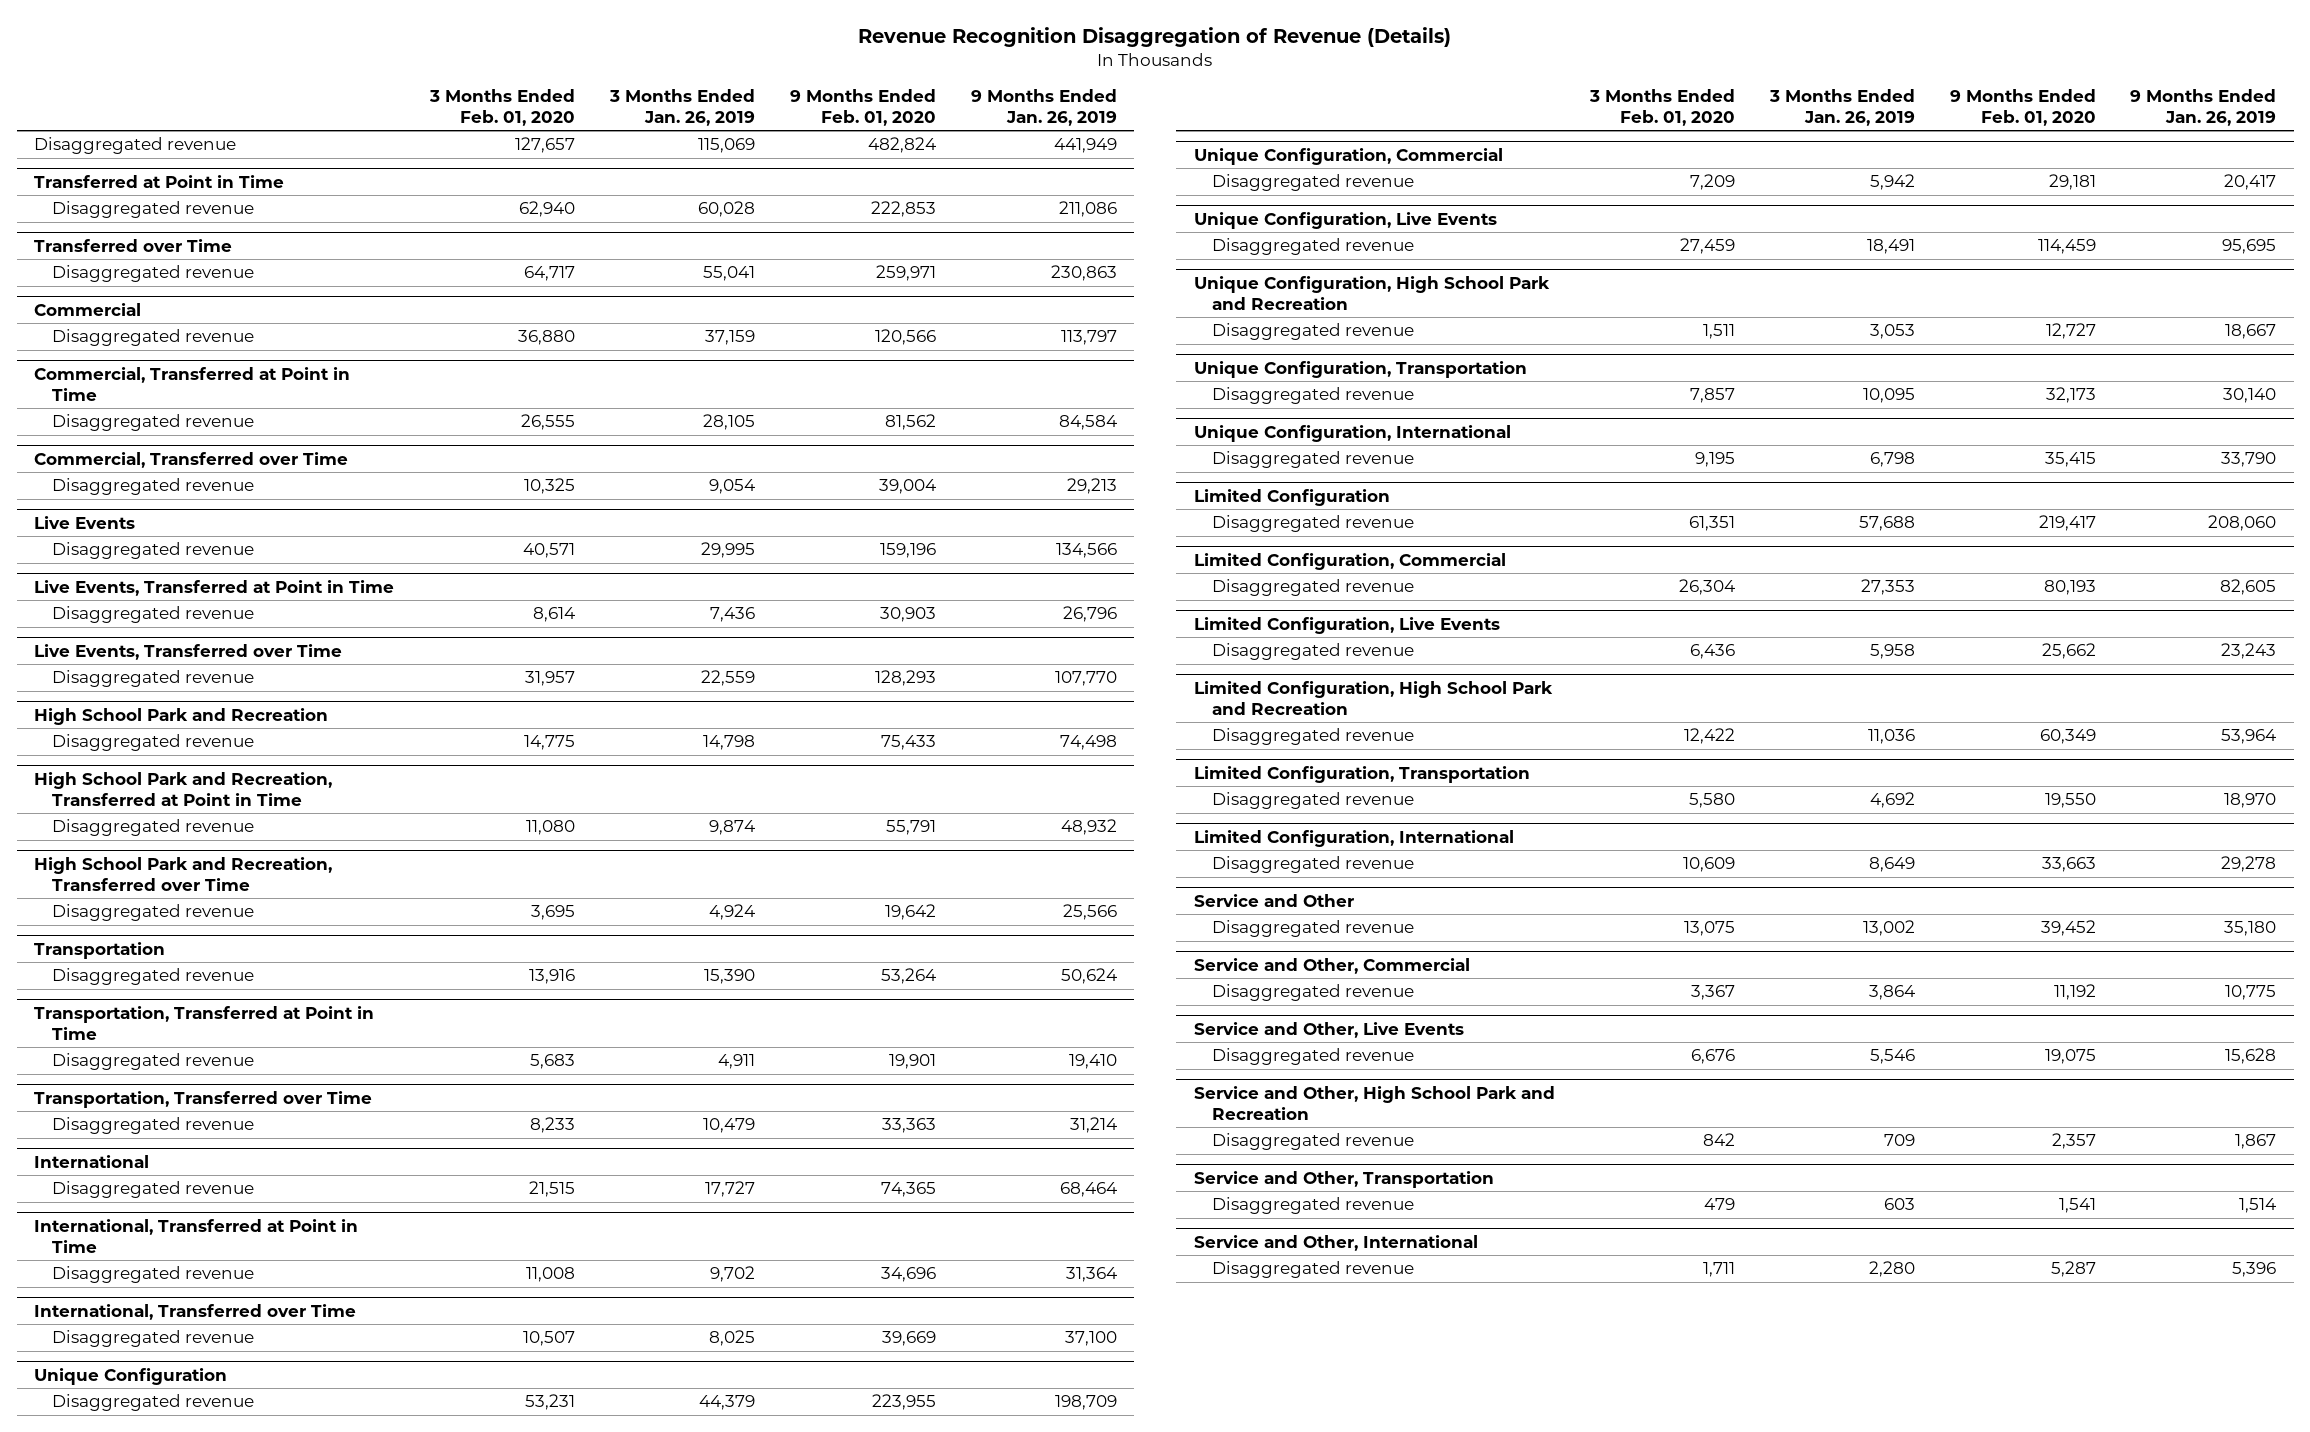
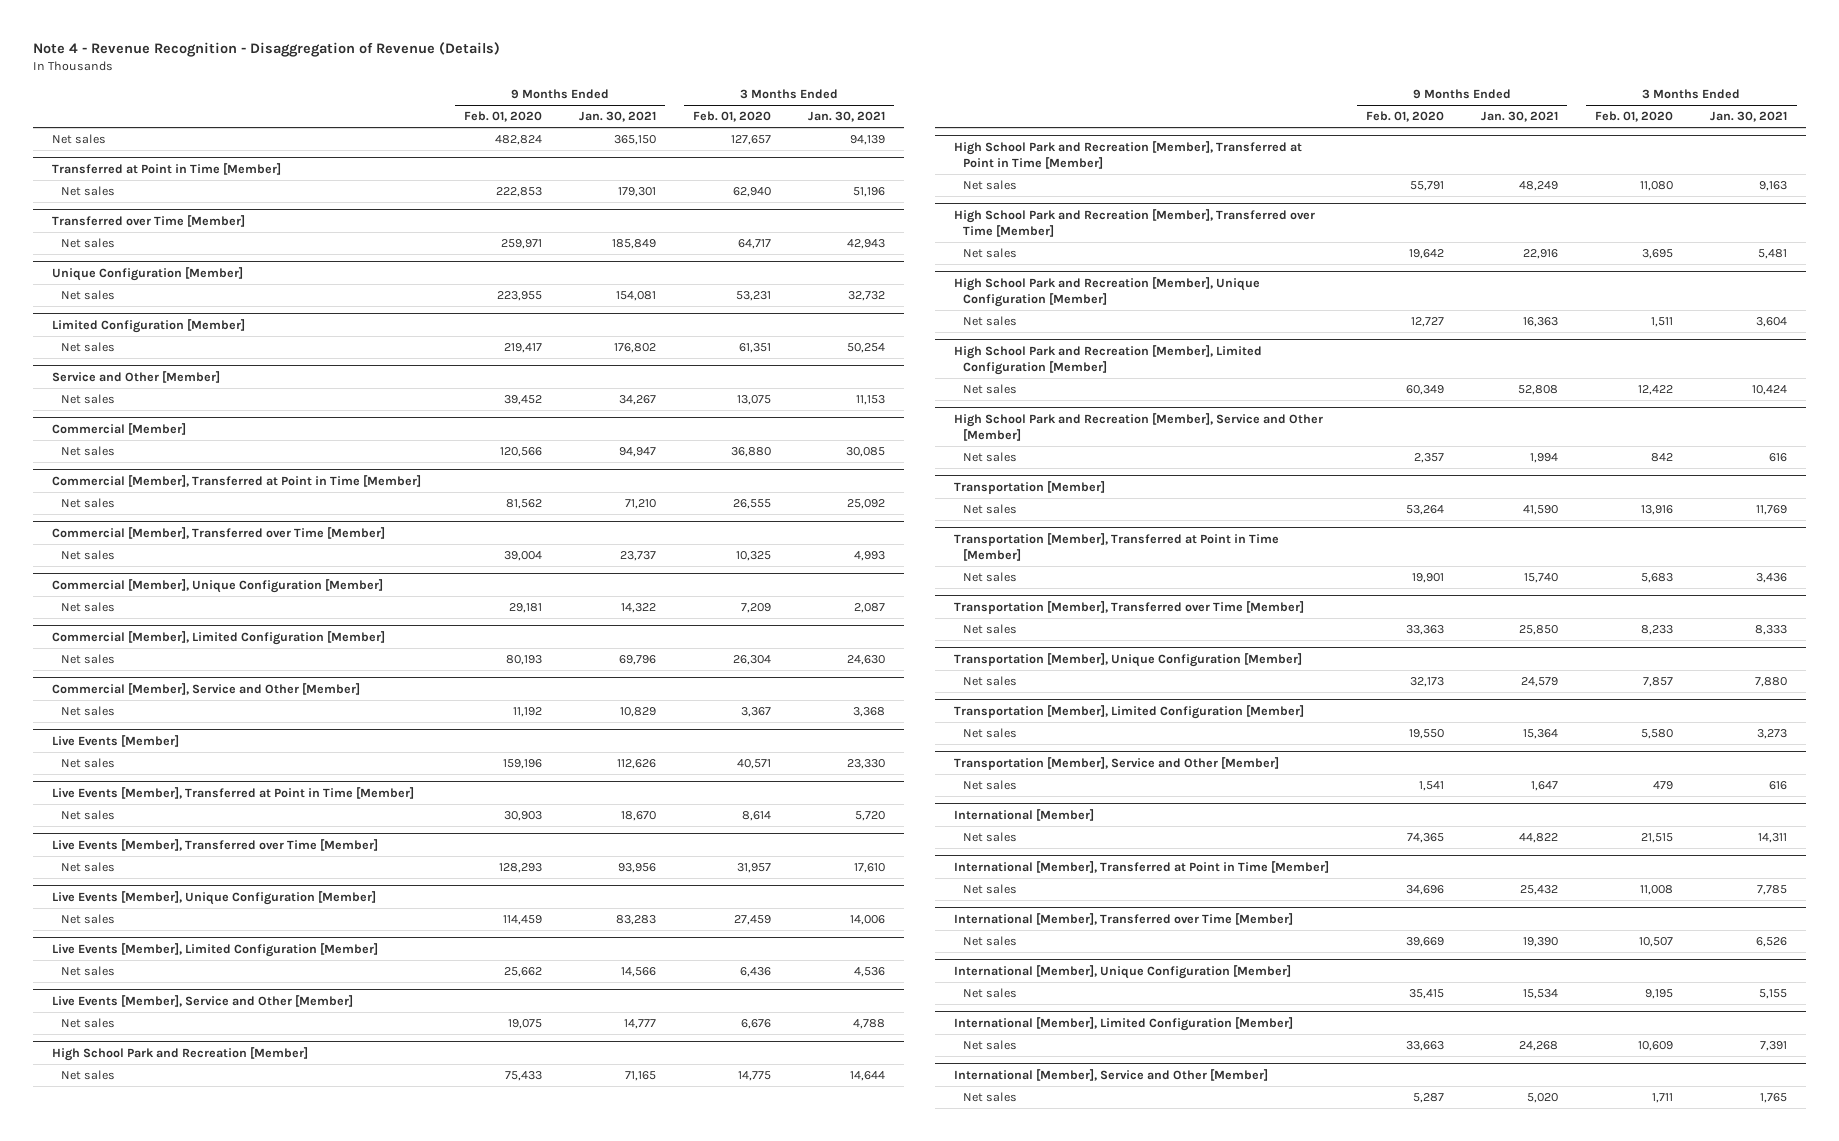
- Revenue Recognition Disaggregation of Revenue (Details)
+ Note 4 - Revenue Recognition - Disaggregation of Revenue (Details)
- | 3 Months Ended Feb. 01, 2020 | 3 Months Ended Jan. 26, 2019 | 9 Months Ended Feb. 01, 2020 | 9 Months Ended Jan. 26, 2019
+ | 9 Months Ended Feb. 01, 2020 | 9 Months Ended Jan. 30, 2021 | 3 Months Ended Feb. 01, 2020 | 3 Months Ended Jan. 30, 2021
- Disaggregated revenue | 127,657 | 115,069 | 482,824 | 441,949
- Transferred at Point in Time
- Disaggregated revenue | 62,940 | 60,028 | 222,853 | 211,086
- Transferred over Time
- Disaggregated revenue | 64,717 | 55,041 | 259,971 | 230,863
- Commercial
- Disaggregated revenue | 36,880 | 37,159 | 120,566 | 113,797
- Commercial, Transferred at Point in Time
- Disaggregated revenue | 26,555 | 28,105 | 81,562 | 84,584
- Commercial, Transferred over Time
- Disaggregated revenue | 10,325 | 9,054 | 39,004 | 29,213
- Live Events
- Disaggregated revenue | 40,571 | 29,995 | 159,196 | 134,566
- Live Events, Transferred at Point in Time
- Disaggregated revenue | 8,614 | 7,436 | 30,903 | 26,796
- Live Events, Transferred over Time
- Disaggregated revenue | 31,957 | 22,559 | 128,293 | 107,770
- High School Park and Recreation
- Disaggregated revenue | 14,775 | 14,798 | 75,433 | 74,498
- High School Park and Recreation, Transferred at Point in Time
- Disaggregated revenue | 11,080 | 9,874 | 55,791 | 48,932
- High School Park and Recreation, Transferred over Time
- Disaggregated revenue | 3,695 | 4,924 | 19,642 | 25,566
- Transportation
- Disaggregated revenue | 13,916 | 15,390 | 53,264 | 50,624
- Transportation, Transferred at Point in Time
- Disaggregated revenue | 5,683 | 4,911 | 19,901 | 19,410
- Transportation, Transferred over Time
- Disaggregated revenue | 8,233 | 10,479 | 33,363 | 31,214
- International
- Disaggregated revenue | 21,515 | 17,727 | 74,365 | 68,464
- International, Transferred at Point in Time
- Disaggregated revenue | 11,008 | 9,702 | 34,696 | 31,364
- International, Transferred over Time
- Disaggregated revenue | 10,507 | 8,025 | 39,669 | 37,100
- Unique Configuration
- Disaggregated revenue | 53,231 | 44,379 | 223,955 | 198,709
- Unique Configuration, Commercial
- Disaggregated revenue | 7,209 | 5,942 | 29,181 | 20,417
- Unique Configuration, Live Events
- Disaggregated revenue | 27,459 | 18,491 | 114,459 | 95,695
- Unique Configuration, High School Park and Recreation
- Disaggregated revenue | 1,511 | 3,053 | 12,727 | 18,667
- Unique Configuration, Transportation
- Disaggregated revenue | 7,857 | 10,095 | 32,173 | 30,140
- Unique Configuration, International
- Disaggregated revenue | 9,195 | 6,798 | 35,415 | 33,790
- Limited Configuration
- Disaggregated revenue | 61,351 | 57,688 | 219,417 | 208,060
- Limited Configuration, Commercial
- Disaggregated revenue | 26,304 | 27,353 | 80,193 | 82,605
- Limited Configuration, Live Events
- Disaggregated revenue | 6,436 | 5,958 | 25,662 | 23,243
- Limited Configuration, High School Park and Recreation
- Disaggregated revenue | 12,422 | 11,036 | 60,349 | 53,964
- Limited Configuration, Transportation
- Disaggregated revenue | 5,580 | 4,692 | 19,550 | 18,970
- Limited Configuration, International
- Disaggregated revenue | 10,609 | 8,649 | 33,663 | 29,278
- Service and Other
- Disaggregated revenue | 13,075 | 13,002 | 39,452 | 35,180
- Service and Other, Commercial
- Disaggregated revenue | 3,367 | 3,864 | 11,192 | 10,775
- Service and Other, Live Events
- Disaggregated revenue | 6,676 | 5,546 | 19,075 | 15,628
- Service and Other, High School Park and Recreation
- Disaggregated revenue | 842 | 709 | 2,357 | 1,867
- Service and Other, Transportation
- Disaggregated revenue | 479 | 603 | 1,541 | 1,514
- Service and Other, International
- Disaggregated revenue | 1,711 | 2,280 | 5,287 | 5,396
+ Net sales | 482,824 | 365,150 | 127,657 | 94,139
+ Transferred at Point in Time [Member]
+ Net sales | 222,853 | 179,301 | 62,940 | 51,196
+ Transferred over Time [Member]
+ Net sales | 259,971 | 185,849 | 64,717 | 42,943
+ Unique Configuration [Member]
+ Net sales | 223,955 | 154,081 | 53,231 | 32,732
+ Limited Configuration [Member]
+ Net sales | 219,417 | 176,802 | 61,351 | 50,254
+ Service and Other [Member]
+ Net sales | 39,452 | 34,267 | 13,075 | 11,153
+ Commercial [Member]
+ Net sales | 120,566 | 94,947 | 36,880 | 30,085
+ Commercial [Member], Transferred at Point in Time [Member]
+ Net sales | 81,562 | 71,210 | 26,555 | 25,092
+ Commercial [Member], Transferred over Time [Member]
+ Net sales | 39,004 | 23,737 | 10,325 | 4,993
+ Commercial [Member], Unique Configuration [Member]
+ Net sales | 29,181 | 14,322 | 7,209 | 2,087
+ Commercial [Member], Limited Configuration [Member]
+ Net sales | 80,193 | 69,796 | 26,304 | 24,630
+ Commercial [Member], Service and Other [Member]
+ Net sales | 11,192 | 10,829 | 3,367 | 3,368
+ Live Events [Member]
+ Net sales | 159,196 | 112,626 | 40,571 | 23,330
+ Live Events [Member], Transferred at Point in Time [Member]
+ Net sales | 30,903 | 18,670 | 8,614 | 5,720
+ Live Events [Member], Transferred over Time [Member]
+ Net sales | 128,293 | 93,956 | 31,957 | 17,610
+ Live Events [Member], Unique Configuration [Member]
+ Net sales | 114,459 | 83,283 | 27,459 | 14,006
+ Live Events [Member], Limited Configuration [Member]
+ Net sales | 25,662 | 14,566 | 6,436 | 4,536
+ Live Events [Member], Service and Other [Member]
+ Net sales | 19,075 | 14,777 | 6,676 | 4,788
+ High School Park and Recreation [Member]
+ Net sales | 75,433 | 71,165 | 14,775 | 14,644
+ High School Park and Recreation [Member], Transferred at Point in Time [Member]
+ Net sales | 55,791 | 48,249 | 11,080 | 9,163
+ High School Park and Recreation [Member], Transferred over Time [Member]
+ Net sales | 19,642 | 22,916 | 3,695 | 5,481
+ High School Park and Recreation [Member], Unique Configuration [Member]
+ Net sales | 12,727 | 16,363 | 1,511 | 3,604
+ High School Park and Recreation [Member], Limited Configuration [Member]
+ Net sales | 60,349 | 52,808 | 12,422 | 10,424
+ High School Park and Recreation [Member], Service and Other [Member]
+ Net sales | 2,357 | 1,994 | 842 | 616
+ Transportation [Member]
+ Net sales | 53,264 | 41,590 | 13,916 | 11,769
+ Transportation [Member], Transferred at Point in Time [Member]
+ Net sales | 19,901 | 15,740 | 5,683 | 3,436
+ Transportation [Member], Transferred over Time [Member]
+ Net sales | 33,363 | 25,850 | 8,233 | 8,333
+ Transportation [Member], Unique Configuration [Member]
+ Net sales | 32,173 | 24,579 | 7,857 | 7,880
+ Transportation [Member], Limited Configuration [Member]
+ Net sales | 19,550 | 15,364 | 5,580 | 3,273
+ Transportation [Member], Service and Other [Member]
+ Net sales | 1,541 | 1,647 | 479 | 616
+ International [Member]
+ Net sales | 74,365 | 44,822 | 21,515 | 14,311
+ International [Member], Transferred at Point in Time [Member]
+ Net sales | 34,696 | 25,432 | 11,008 | 7,785
+ International [Member], Transferred over Time [Member]
+ Net sales | 39,669 | 19,390 | 10,507 | 6,526
+ International [Member], Unique Configuration [Member]
+ Net sales | 35,415 | 15,534 | 9,195 | 5,155
+ International [Member], Limited Configuration [Member]
+ Net sales | 33,663 | 24,268 | 10,609 | 7,391
+ International [Member], Service and Other [Member]
+ Net sales | 5,287 | 5,020 | 1,711 | 1,765

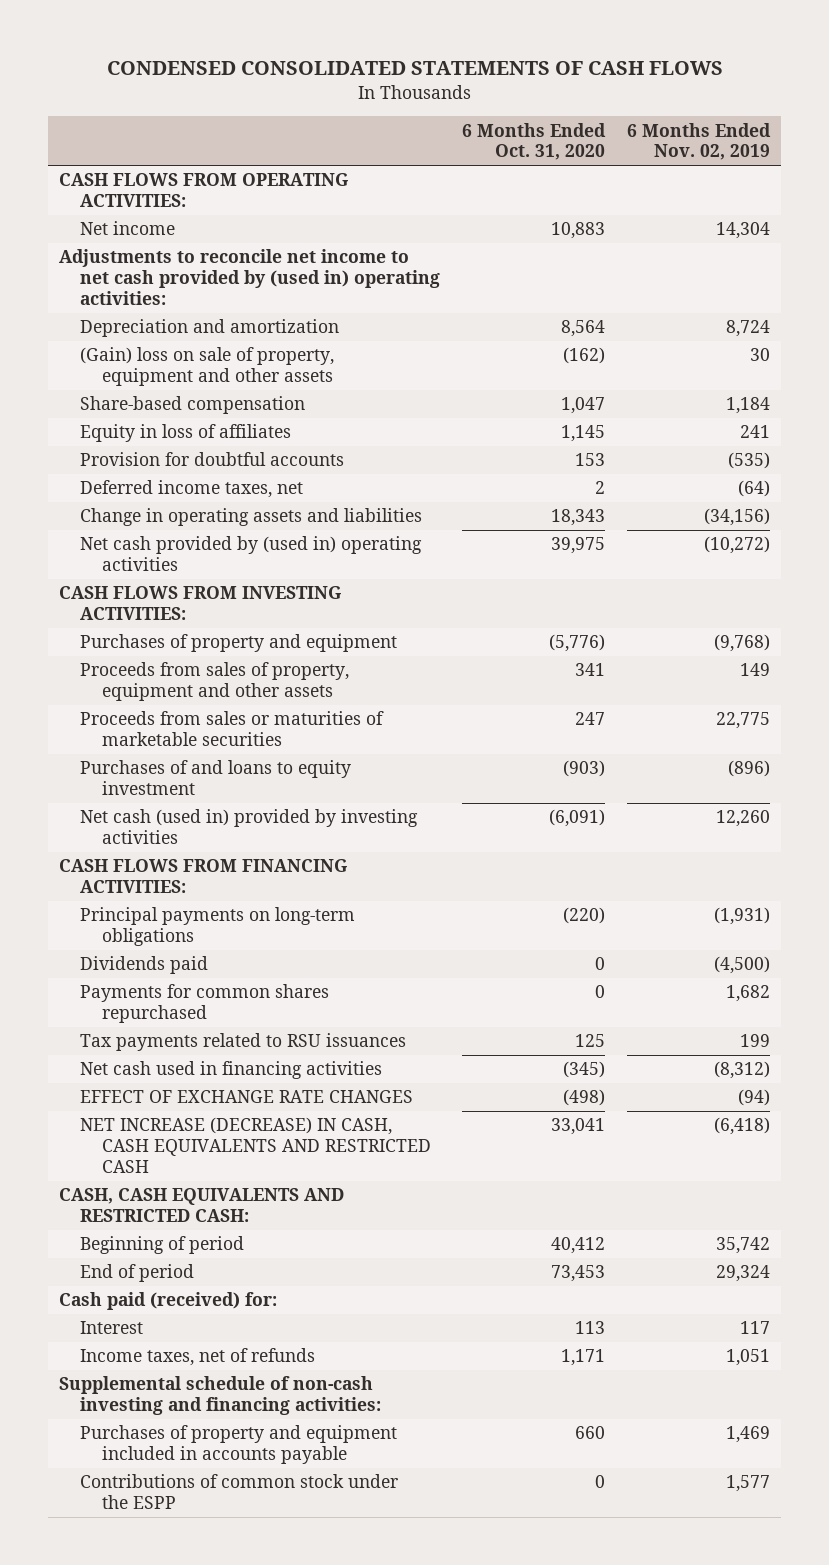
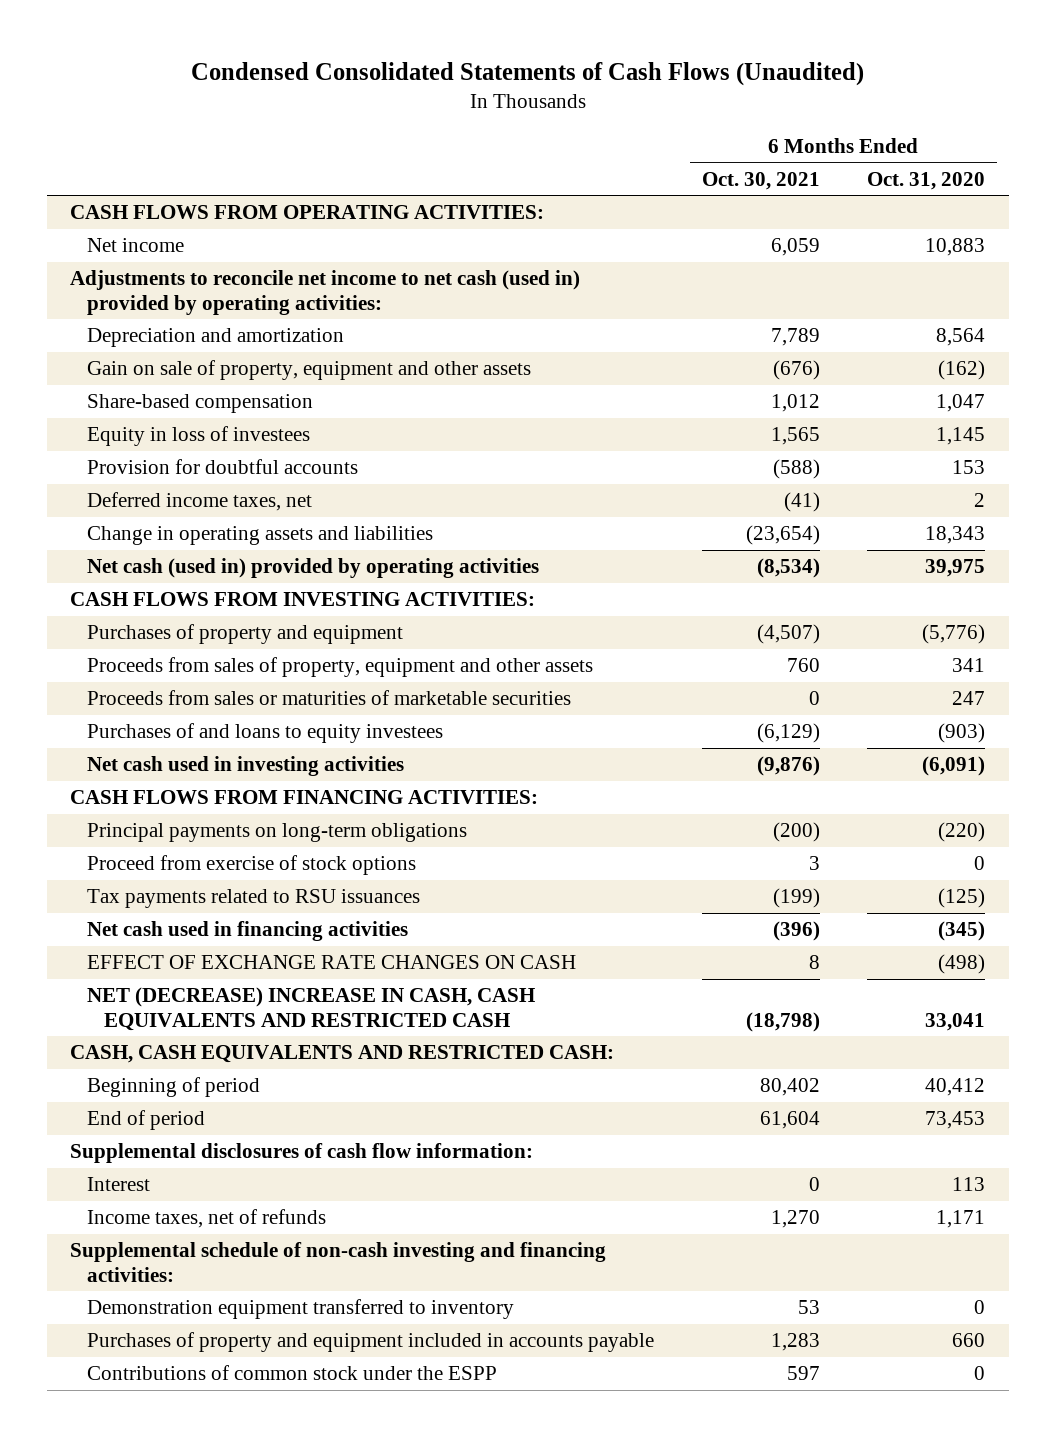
- CONDENSED CONSOLIDATED STATEMENTS OF CASH FLOWS
+ Condensed Consolidated Statements of Cash Flows (Unaudited)
- | 6 Months Ended Oct. 31, 2020 | 6 Months Ended Nov. 02, 2019
+ | 6 Months Ended Oct. 30, 2021 | 6 Months Ended Oct. 31, 2020
- Adjustments to reconcile net income to net cash provided by (used in) operating activities:
+ Adjustments to reconcile net income to net cash (used in) provided by operating activities:
- (Gain) loss on sale of property, equipment and other assets | (162) | 30
+ Gain on sale of property, equipment and other assets | (676) | (162)
- Equity in loss of affiliates | 1,145 | 241
+ Equity in loss of investees | 1,565 | 1,145
- Net cash provided by (used in) operating activities | 39,975 | (10,272)
+ Net cash (used in) provided by operating activities | (8,534) | 39,975
- Purchases of and loans to equity investment | (903) | (896)
- Net cash (used in) provided by investing activities | (6,091) | 12,260
+ Purchases of and loans to equity investees | (6,129) | (903)
+ Net cash used in investing activities | (9,876) | (6,091)
- Dividends paid | 0 | (4,500)
- Payments for common shares repurchased | 0 | 1,682
- Tax payments related to RSU issuances | 125 | 199
+ Proceed from exercise of stock options | 3 | 0
+ Tax payments related to RSU issuances | (199) | (125)
- EFFECT OF EXCHANGE RATE CHANGES | (498) | (94)
- NET INCREASE (DECREASE) IN CASH, CASH EQUIVALENTS AND RESTRICTED CASH | 33,041 | (6,418)
+ EFFECT OF EXCHANGE RATE CHANGES ON CASH | 8 | (498)
+ NET (DECREASE) INCREASE IN CASH, CASH EQUIVALENTS AND RESTRICTED CASH | (18,798) | 33,041
- Cash paid (received) for:
+ Supplemental disclosures of cash flow information:
+ Demonstration equipment transferred to inventory | 53 | 0

